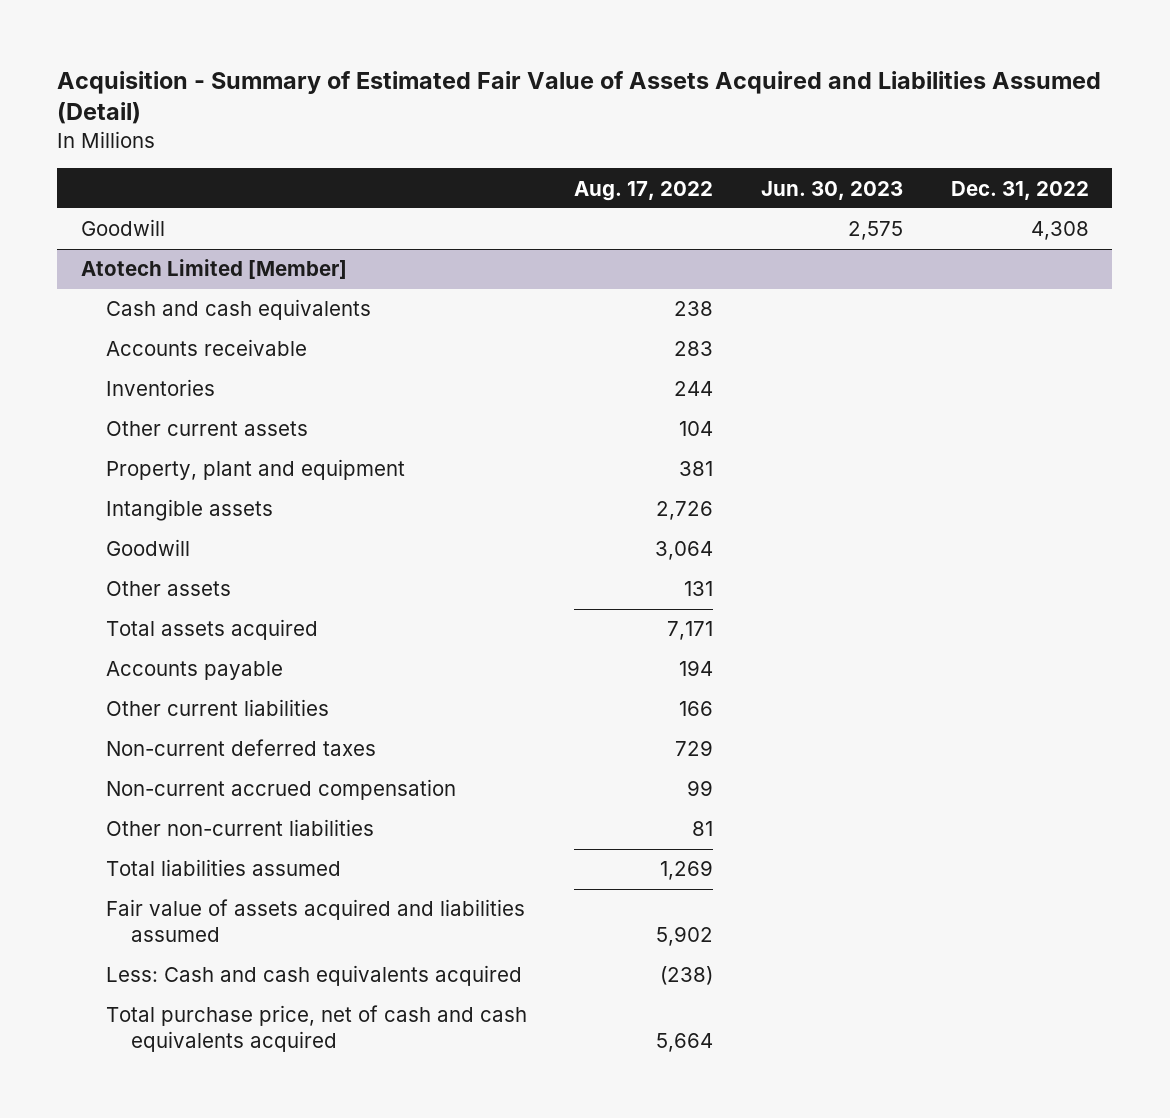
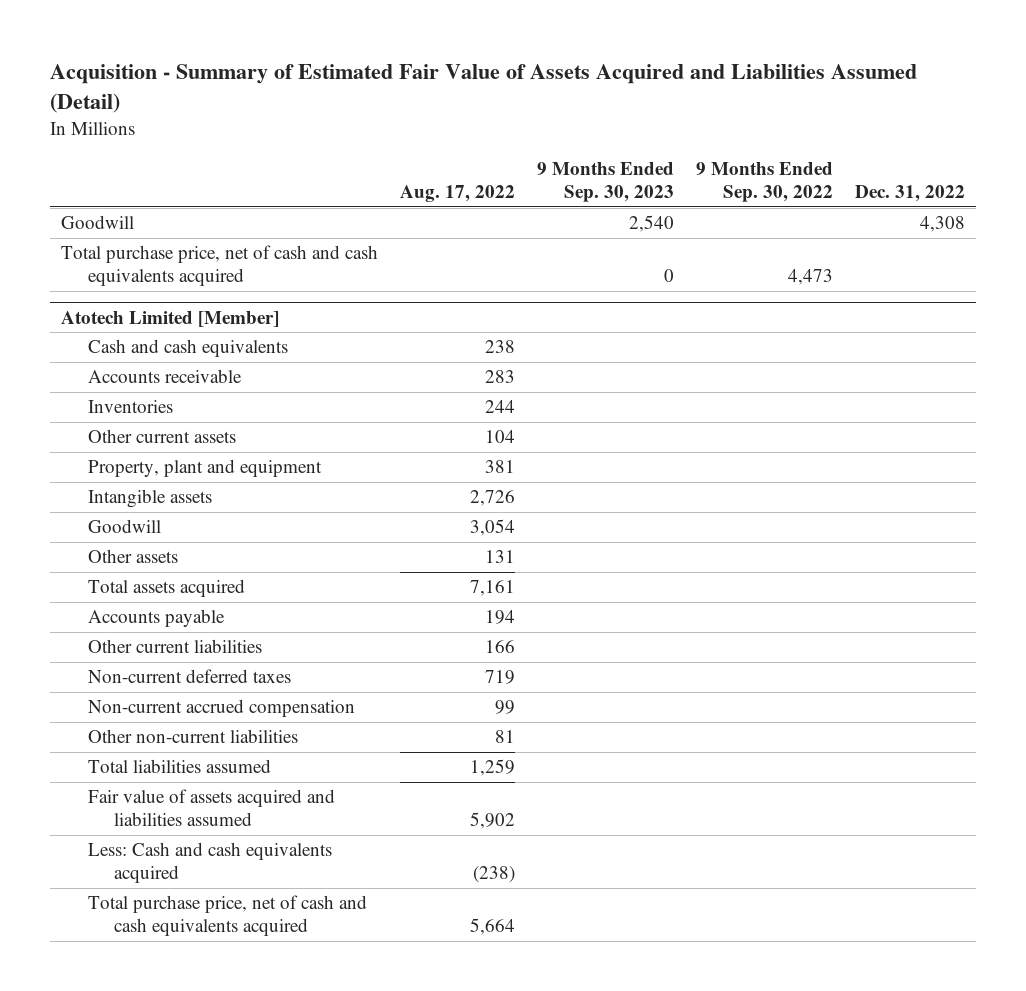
- | Aug. 17, 2022 | Jun. 30, 2023 | Dec. 31, 2022
+ | Aug. 17, 2022 | 9 Months Ended Sep. 30, 2023 | 9 Months Ended Sep. 30, 2022 | Dec. 31, 2022
+ Total purchase price, net of cash and cash equivalents acquired | | 0 | 4,473 |
@ Atotech Limited [Member]
- Goodwill | 3,064 | |
+ Goodwill | 3,054 | | |
- Total assets acquired | 7,171 | |
+ Total assets acquired | 7,161 | | |
- Non-current deferred taxes | 729 | |
+ Non-current deferred taxes | 719 | | |
- Total liabilities assumed | 1,269 | |
+ Total liabilities assumed | 1,259 | | |

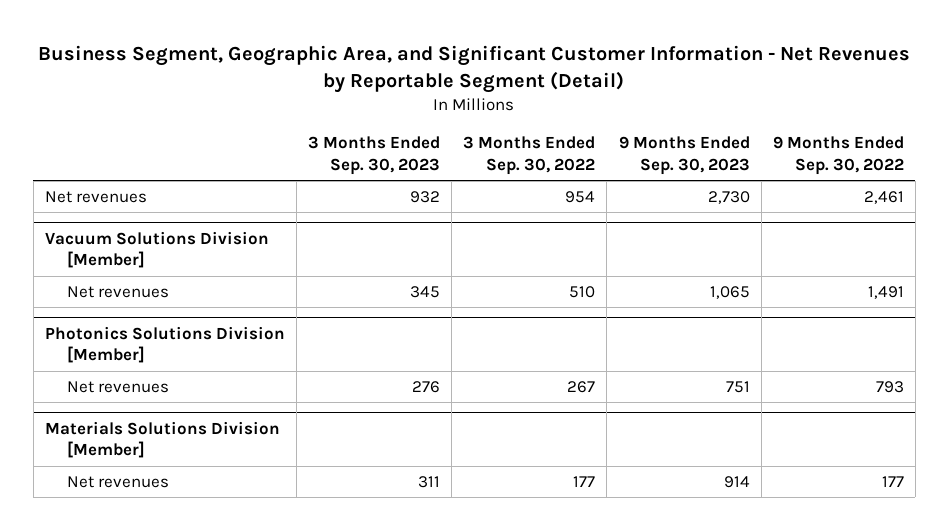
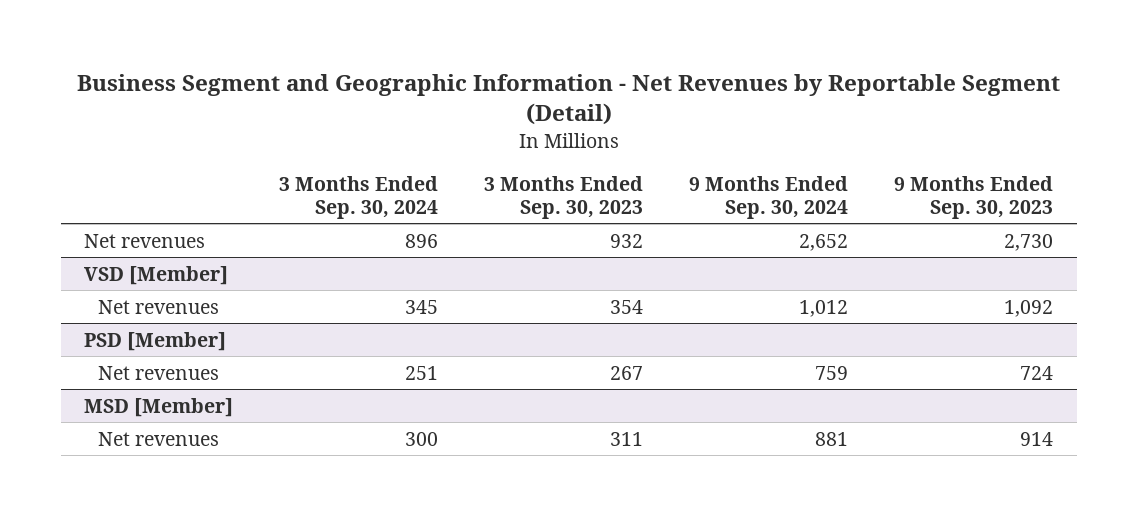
- Business Segment, Geographic Area, and Significant Customer Information - Net Revenues by Reportable Segment (Detail)
+ Business Segment and Geographic Information - Net Revenues by Reportable Segment (Detail)
- | 3 Months Ended Sep. 30, 2023 | 3 Months Ended Sep. 30, 2022 | 9 Months Ended Sep. 30, 2023 | 9 Months Ended Sep. 30, 2022
+ | 3 Months Ended Sep. 30, 2024 | 3 Months Ended Sep. 30, 2023 | 9 Months Ended Sep. 30, 2024 | 9 Months Ended Sep. 30, 2023
- Vacuum Solutions Division [Member]
- Net revenues | 345 | 510 | 1,065 | 1,491
- Photonics Solutions Division [Member]
- Net revenues | 276 | 267 | 751 | 793
- Materials Solutions Division [Member]
+ VSD [Member]
+ Net revenues | 345 | 354 | 1,012 | 1,092
+ PSD [Member]
+ Net revenues | 251 | 267 | 759 | 724
+ MSD [Member]

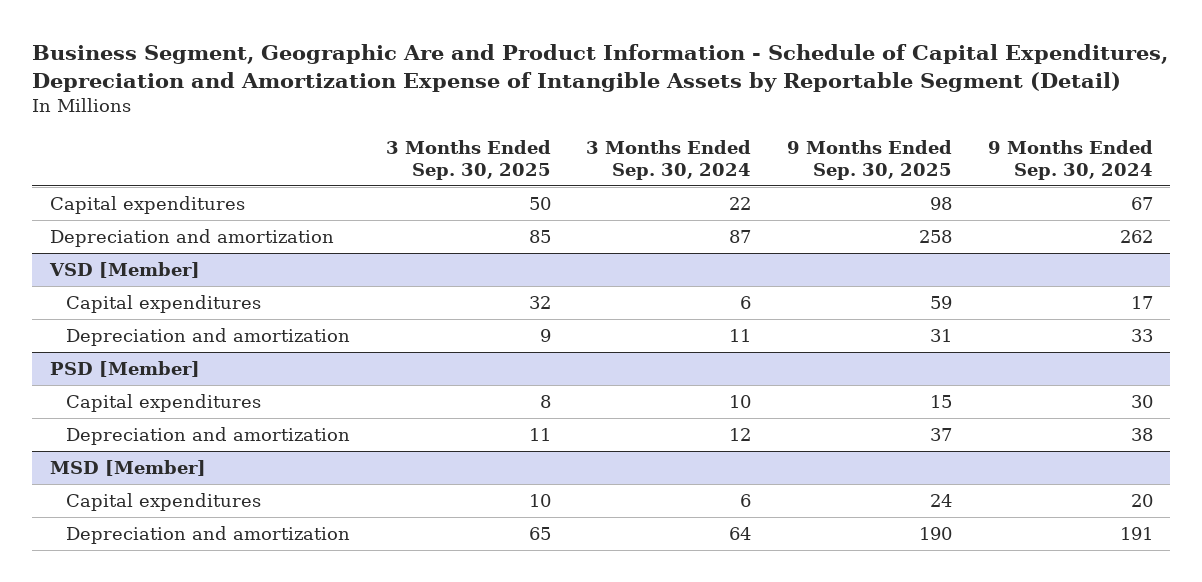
- Business Segment and Geographic Information - Net Revenues by Reportable Segment (Detail)
+ Business Segment, Geographic Are and Product Information - Schedule of Capital Expenditures, Depreciation and Amortization Expense of Intangible Assets by Reportable Segment (Detail)
- | 3 Months Ended Sep. 30, 2024 | 3 Months Ended Sep. 30, 2023 | 9 Months Ended Sep. 30, 2024 | 9 Months Ended Sep. 30, 2023
+ | 3 Months Ended Sep. 30, 2025 | 3 Months Ended Sep. 30, 2024 | 9 Months Ended Sep. 30, 2025 | 9 Months Ended Sep. 30, 2024
- Net revenues | 896 | 932 | 2,652 | 2,730
+ Capital expenditures | 50 | 22 | 98 | 67
+ Depreciation and amortization | 85 | 87 | 258 | 262
@ VSD [Member]
- Net revenues | 345 | 354 | 1,012 | 1,092
+ Capital expenditures | 32 | 6 | 59 | 17
+ Depreciation and amortization | 9 | 11 | 31 | 33
@ PSD [Member]
- Net revenues | 251 | 267 | 759 | 724
+ Capital expenditures | 8 | 10 | 15 | 30
+ Depreciation and amortization | 11 | 12 | 37 | 38
@ MSD [Member]
- Net revenues | 300 | 311 | 881 | 914
+ Capital expenditures | 10 | 6 | 24 | 20
+ Depreciation and amortization | 65 | 64 | 190 | 191

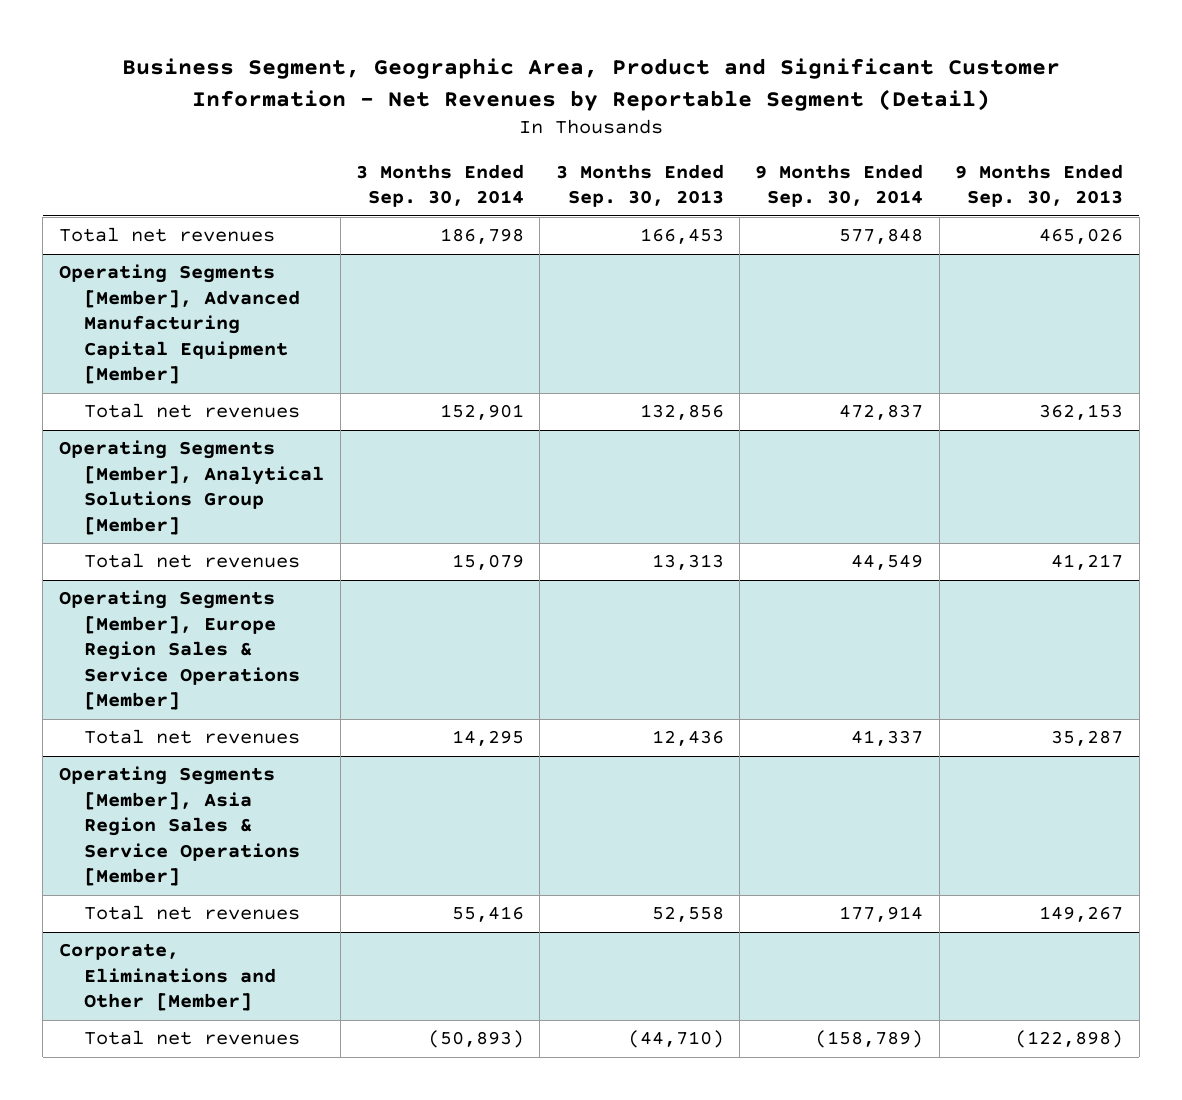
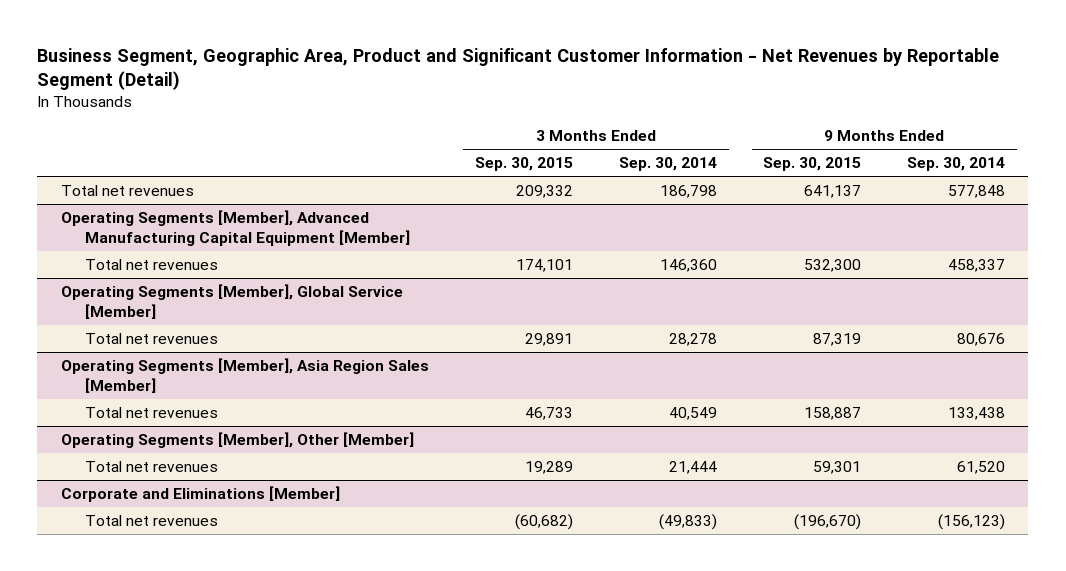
- | 3 Months Ended Sep. 30, 2014 | 3 Months Ended Sep. 30, 2013 | 9 Months Ended Sep. 30, 2014 | 9 Months Ended Sep. 30, 2013
+ | 3 Months Ended Sep. 30, 2015 | 3 Months Ended Sep. 30, 2014 | 9 Months Ended Sep. 30, 2015 | 9 Months Ended Sep. 30, 2014
@ Operating Segments [Member], Advanced Manufacturing Capital Equipment [Member]
- Total net revenues | 152,901 | 132,856 | 472,837 | 362,153
- Operating Segments [Member], Analytical Solutions Group [Member]
- Total net revenues | 15,079 | 13,313 | 44,549 | 41,217
- Operating Segments [Member], Europe Region Sales & Service Operations [Member]
- Total net revenues | 14,295 | 12,436 | 41,337 | 35,287
- Operating Segments [Member], Asia Region Sales & Service Operations [Member]
- Total net revenues | 55,416 | 52,558 | 177,914 | 149,267
- Corporate, Eliminations and Other [Member]
- Total net revenues | (50,893) | (44,710) | (158,789) | (122,898)
@ Operating Segments [Member], Advanced Manufacturing Capital Equipment [Member]
+ Total net revenues | 174,101 | 146,360 | 532,300 | 458,337
+ Operating Segments [Member], Global Service [Member]
+ Total net revenues | 29,891 | 28,278 | 87,319 | 80,676
+ Operating Segments [Member], Asia Region Sales [Member]
+ Total net revenues | 46,733 | 40,549 | 158,887 | 133,438
+ Operating Segments [Member], Other [Member]
+ Total net revenues | 19,289 | 21,444 | 59,301 | 61,520
+ Corporate and Eliminations [Member]
+ Total net revenues | (60,682) | (49,833) | (196,670) | (156,123)

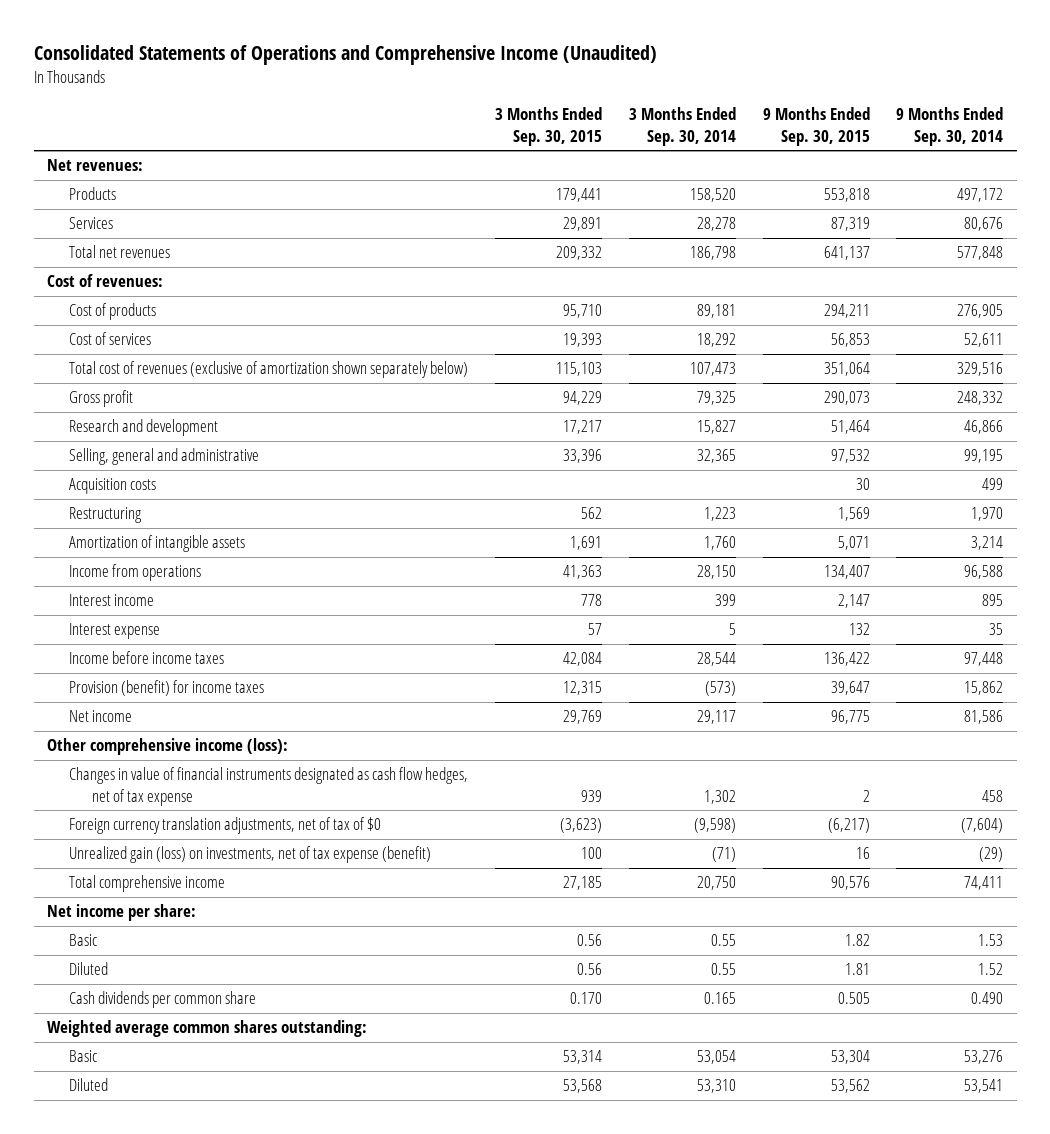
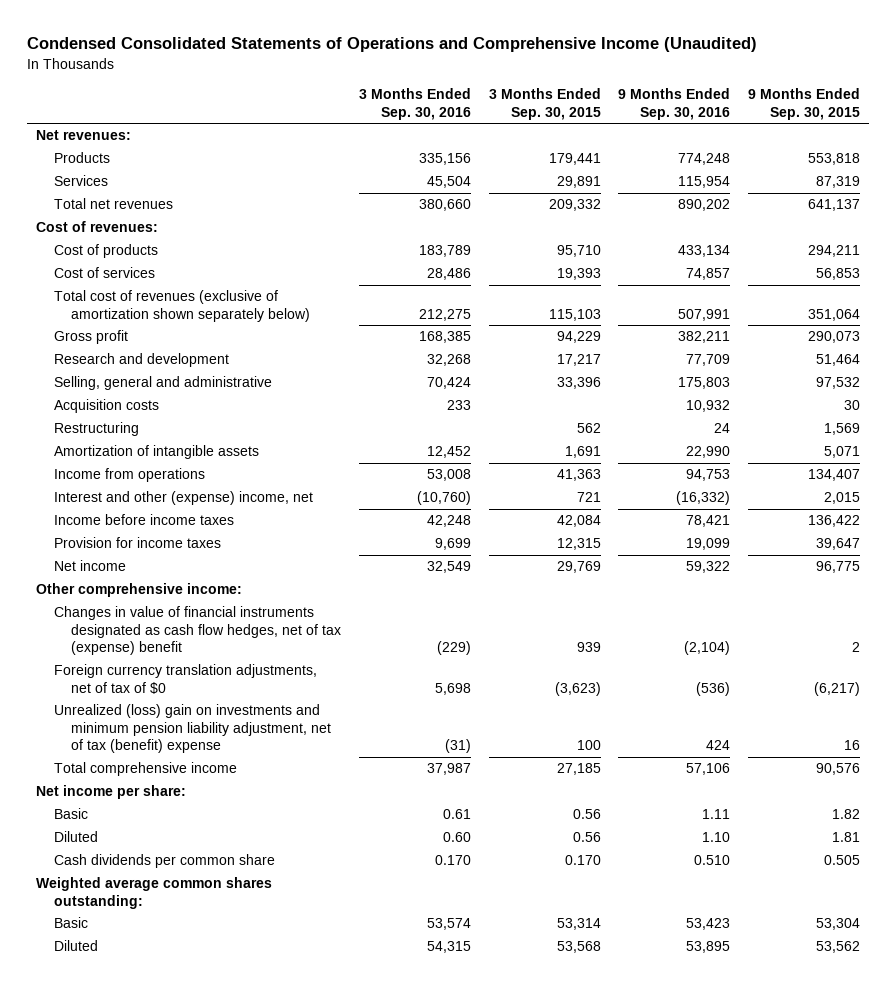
- Consolidated Statements of Operations and Comprehensive Income (Unaudited)
+ Condensed Consolidated Statements of Operations and Comprehensive Income (Unaudited)
- | 3 Months Ended Sep. 30, 2015 | 3 Months Ended Sep. 30, 2014 | 9 Months Ended Sep. 30, 2015 | 9 Months Ended Sep. 30, 2014
+ | 3 Months Ended Sep. 30, 2016 | 3 Months Ended Sep. 30, 2015 | 9 Months Ended Sep. 30, 2016 | 9 Months Ended Sep. 30, 2015
- Interest income | 778 | 399 | 2,147 | 895
- Interest expense | 57 | 5 | 132 | 35
+ Interest and other (expense) income, net | (10,760) | 721 | (16,332) | 2,015
- Provision (benefit) for income taxes | 12,315 | (573) | 39,647 | 15,862
+ Provision for income taxes | 9,699 | 12,315 | 19,099 | 39,647
- Other comprehensive income (loss):
- Changes in value of financial instruments designated as cash flow hedges, net of tax expense | 939 | 1,302 | 2 | 458
+ Other comprehensive income:
+ Changes in value of financial instruments designated as cash flow hedges, net of tax (expense) benefit | (229) | 939 | (2,104) | 2
- Unrealized gain (loss) on investments, net of tax expense (benefit) | 100 | (71) | 16 | (29)
+ Unrealized (loss) gain on investments and minimum pension liability adjustment, net of tax (benefit) expense | (31) | 100 | 424 | 16

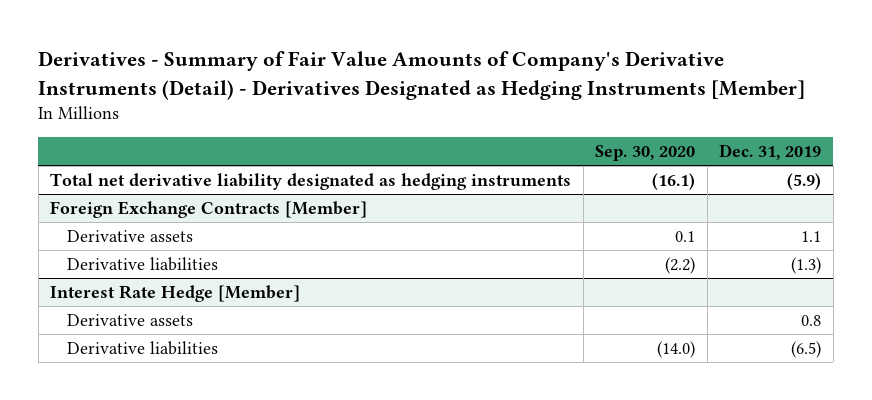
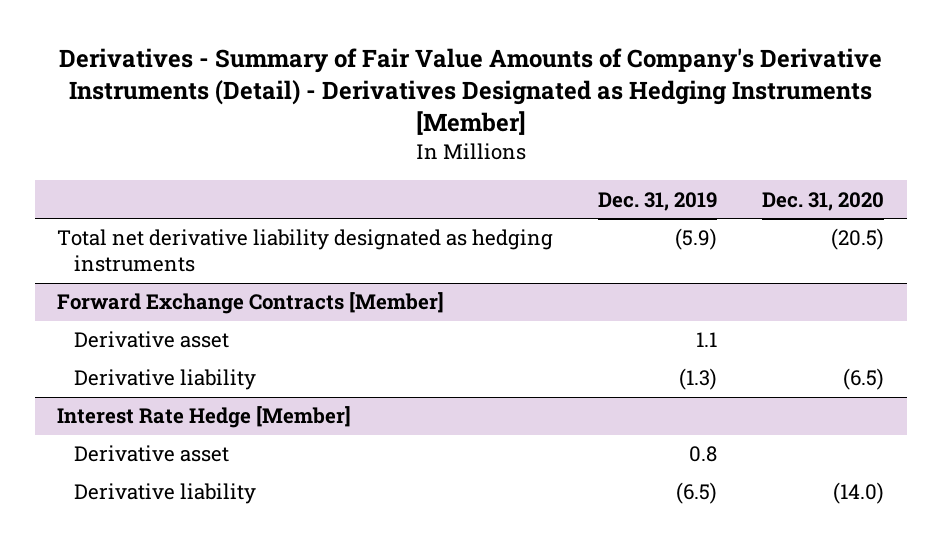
- | Sep. 30, 2020 | Dec. 31, 2019
+ | Dec. 31, 2019 | Dec. 31, 2020
- Foreign Exchange Contracts [Member]
- Derivative assets | 0.1 | 1.1
- Derivative liabilities | (2.2) | (1.3)
+ Forward Exchange Contracts [Member]
+ Derivative asset | 1.1 |
+ Derivative liability | (1.3) | (6.5)
@ Interest Rate Hedge [Member]
- Derivative assets | | 0.8
- Derivative liabilities | (14.0) | (6.5)
+ Derivative asset | 0.8 |
+ Derivative liability | (6.5) | (14.0)

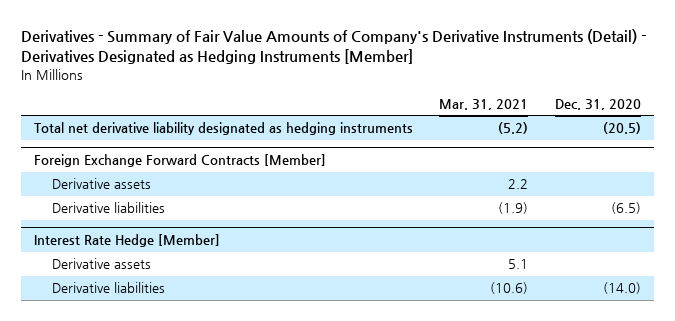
- | Dec. 31, 2019 | Dec. 31, 2020
+ | Mar. 31, 2021 | Dec. 31, 2020
- Forward Exchange Contracts [Member]
- Derivative asset | 1.1 |
- Derivative liability | (1.3) | (6.5)
+ Foreign Exchange Forward Contracts [Member]
+ Derivative assets | 2.2 |
+ Derivative liabilities | (1.9) | (6.5)
@ Interest Rate Hedge [Member]
- Derivative asset | 0.8 |
- Derivative liability | (6.5) | (14.0)
+ Derivative assets | 5.1 |
+ Derivative liabilities | (10.6) | (14.0)

